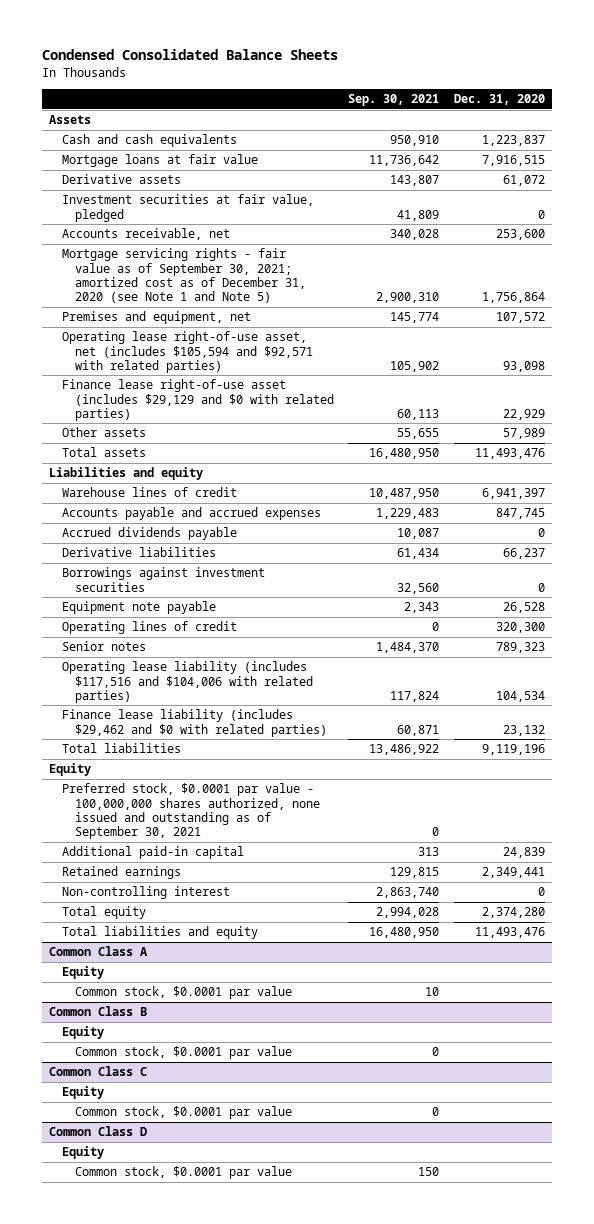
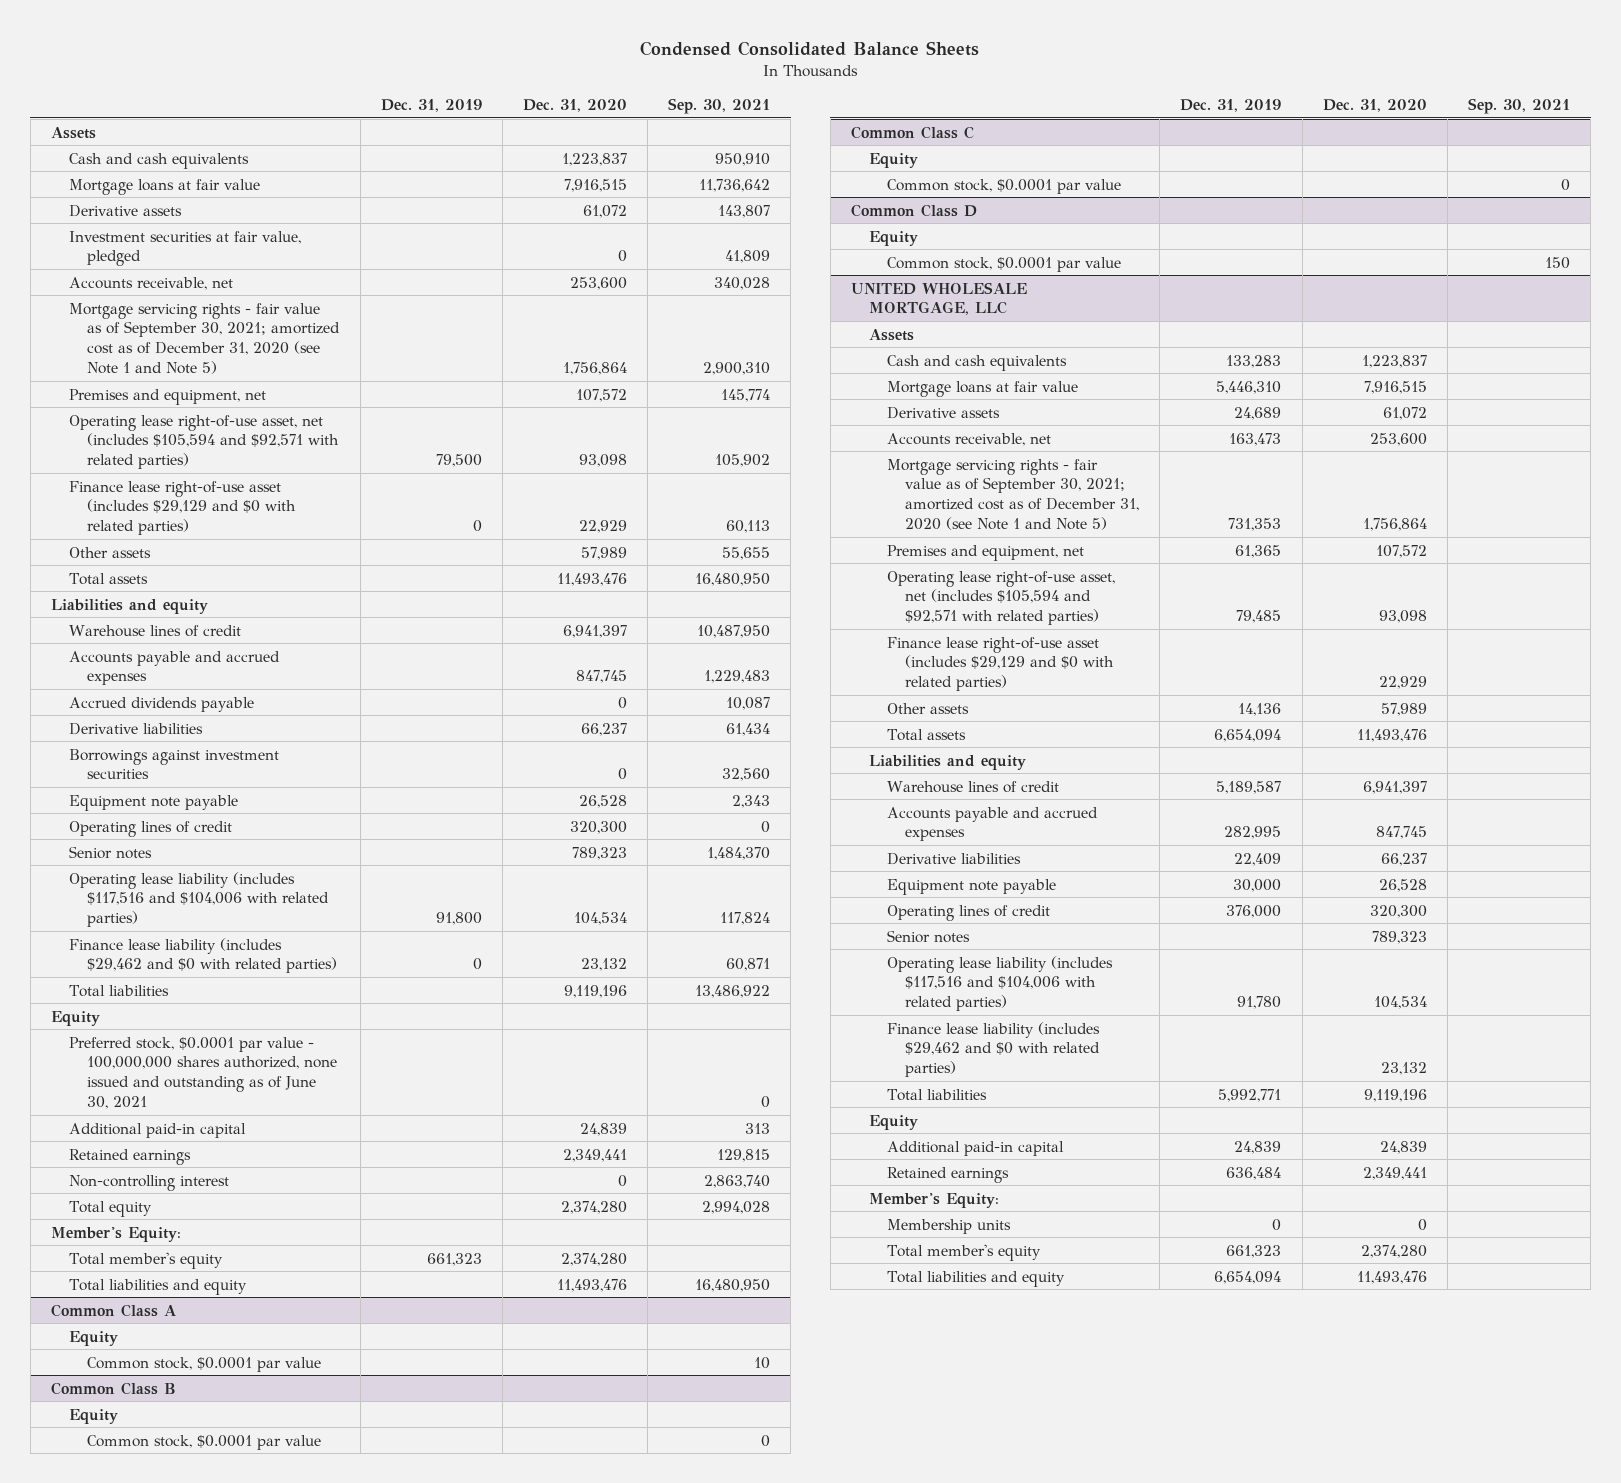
- | Sep. 30, 2021 | Dec. 31, 2020
+ | Dec. 31, 2019 | Dec. 31, 2020 | Sep. 30, 2021
- Preferred stock, $0.0001 par value - 100,000,000 shares authorized, none issued and outstanding as of September 30, 2021 | 0 |
+ Preferred stock, $0.0001 par value - 100,000,000 shares authorized, none issued and outstanding as of June 30, 2021 | | | 0
+ Member's Equity:
+ Total member's equity | 661,323 | 2,374,280 |
+ UNITED WHOLESALE MORTGAGE, LLC
+ Assets
+ Cash and cash equivalents | 133,283 | 1,223,837 |
+ Mortgage loans at fair value | 5,446,310 | 7,916,515 |
+ Derivative assets | 24,689 | 61,072 |
+ Accounts receivable, net | 163,473 | 253,600 |
+ Mortgage servicing rights - fair value as of September 30, 2021; amortized cost as of December 31, 2020 (see Note 1 and Note 5) | 731,353 | 1,756,864 |
+ Premises and equipment, net | 61,365 | 107,572 |
+ Operating lease right-of-use asset, net (includes $105,594 and $92,571 with related parties) | 79,485 | 93,098 |
+ Finance lease right-of-use asset (includes $29,129 and $0 with related parties) | | 22,929 |
+ Other assets | 14,136 | 57,989 |
+ Total assets | 6,654,094 | 11,493,476 |
+ Liabilities and equity
+ Warehouse lines of credit | 5,189,587 | 6,941,397 |
+ Accounts payable and accrued expenses | 282,995 | 847,745 |
+ Derivative liabilities | 22,409 | 66,237 |
+ Equipment note payable | 30,000 | 26,528 |
+ Operating lines of credit | 376,000 | 320,300 |
+ Senior notes | | 789,323 |
+ Operating lease liability (includes $117,516 and $104,006 with related parties) | 91,780 | 104,534 |
+ Finance lease liability (includes $29,462 and $0 with related parties) | | 23,132 |
+ Total liabilities | 5,992,771 | 9,119,196 |
+ Equity
+ Additional paid-in capital | 24,839 | 24,839 |
+ Retained earnings | 636,484 | 2,349,441 |
+ Member's Equity:
+ Membership units | 0 | 0 |
+ Total member's equity | 661,323 | 2,374,280 |
+ Total liabilities and equity | 6,654,094 | 11,493,476 |

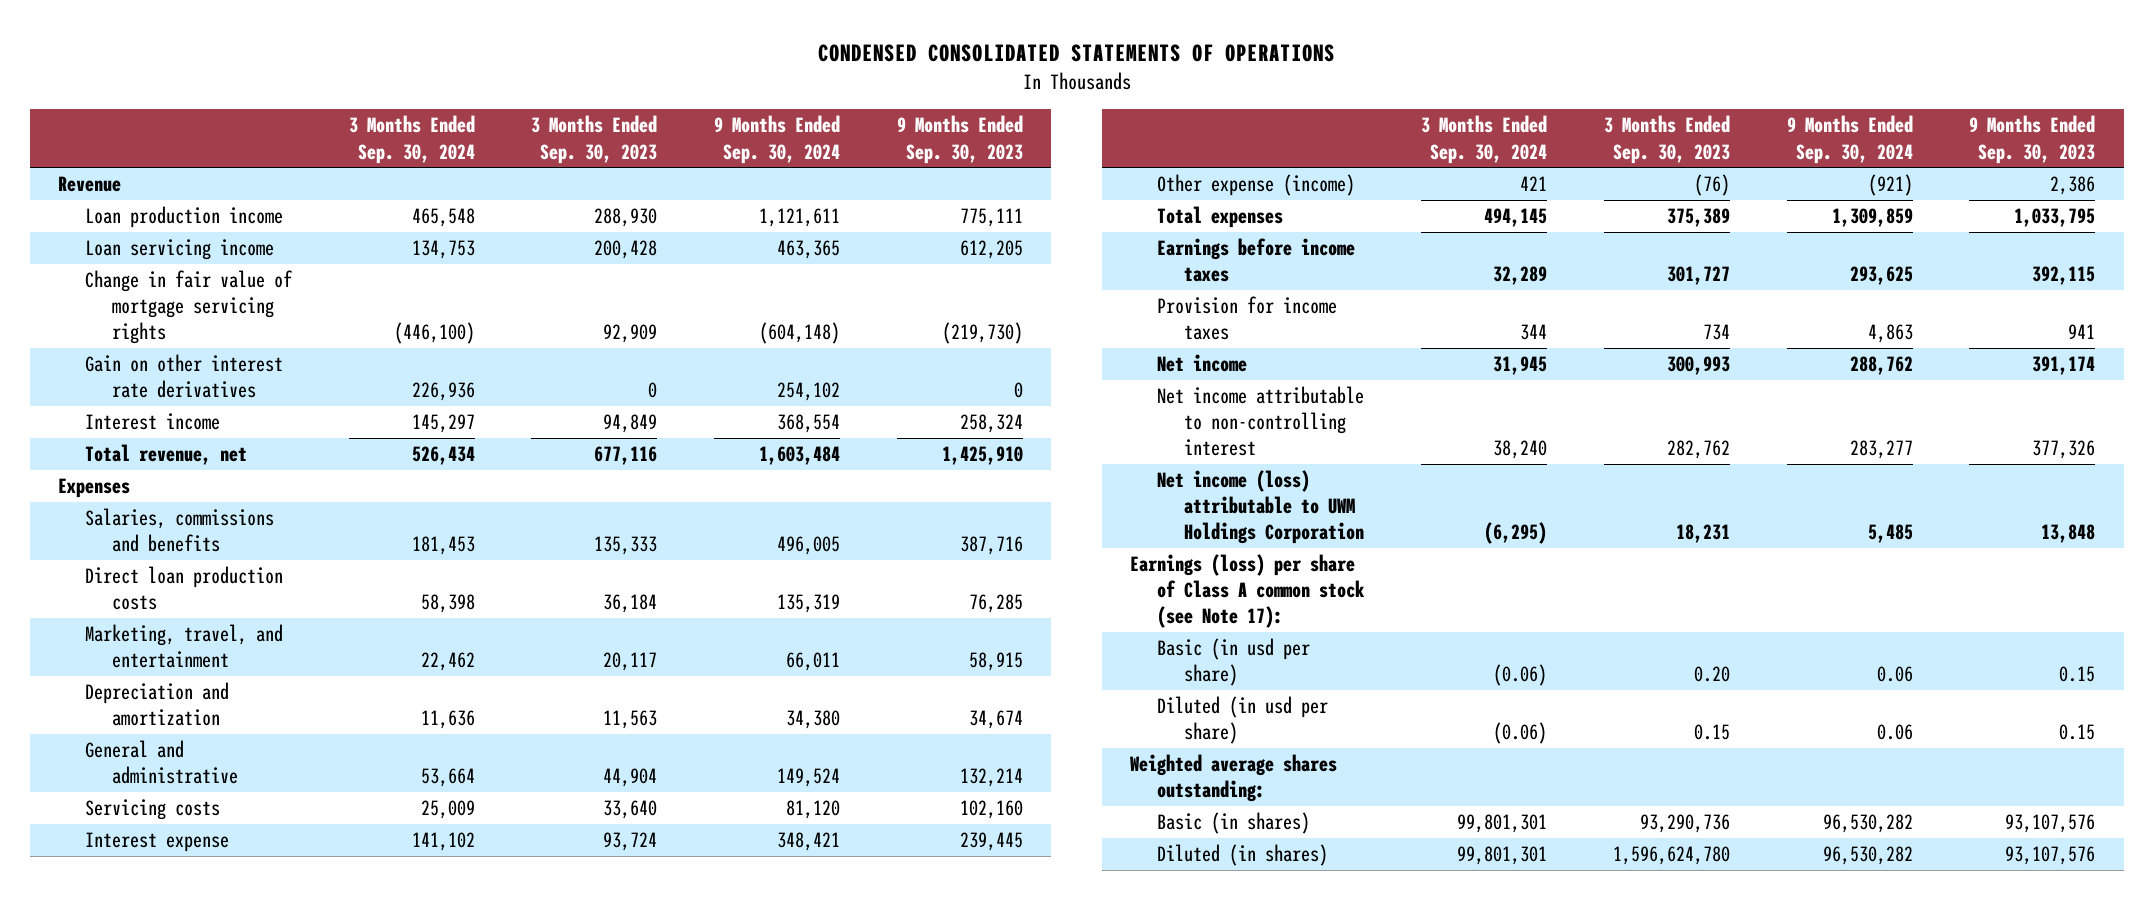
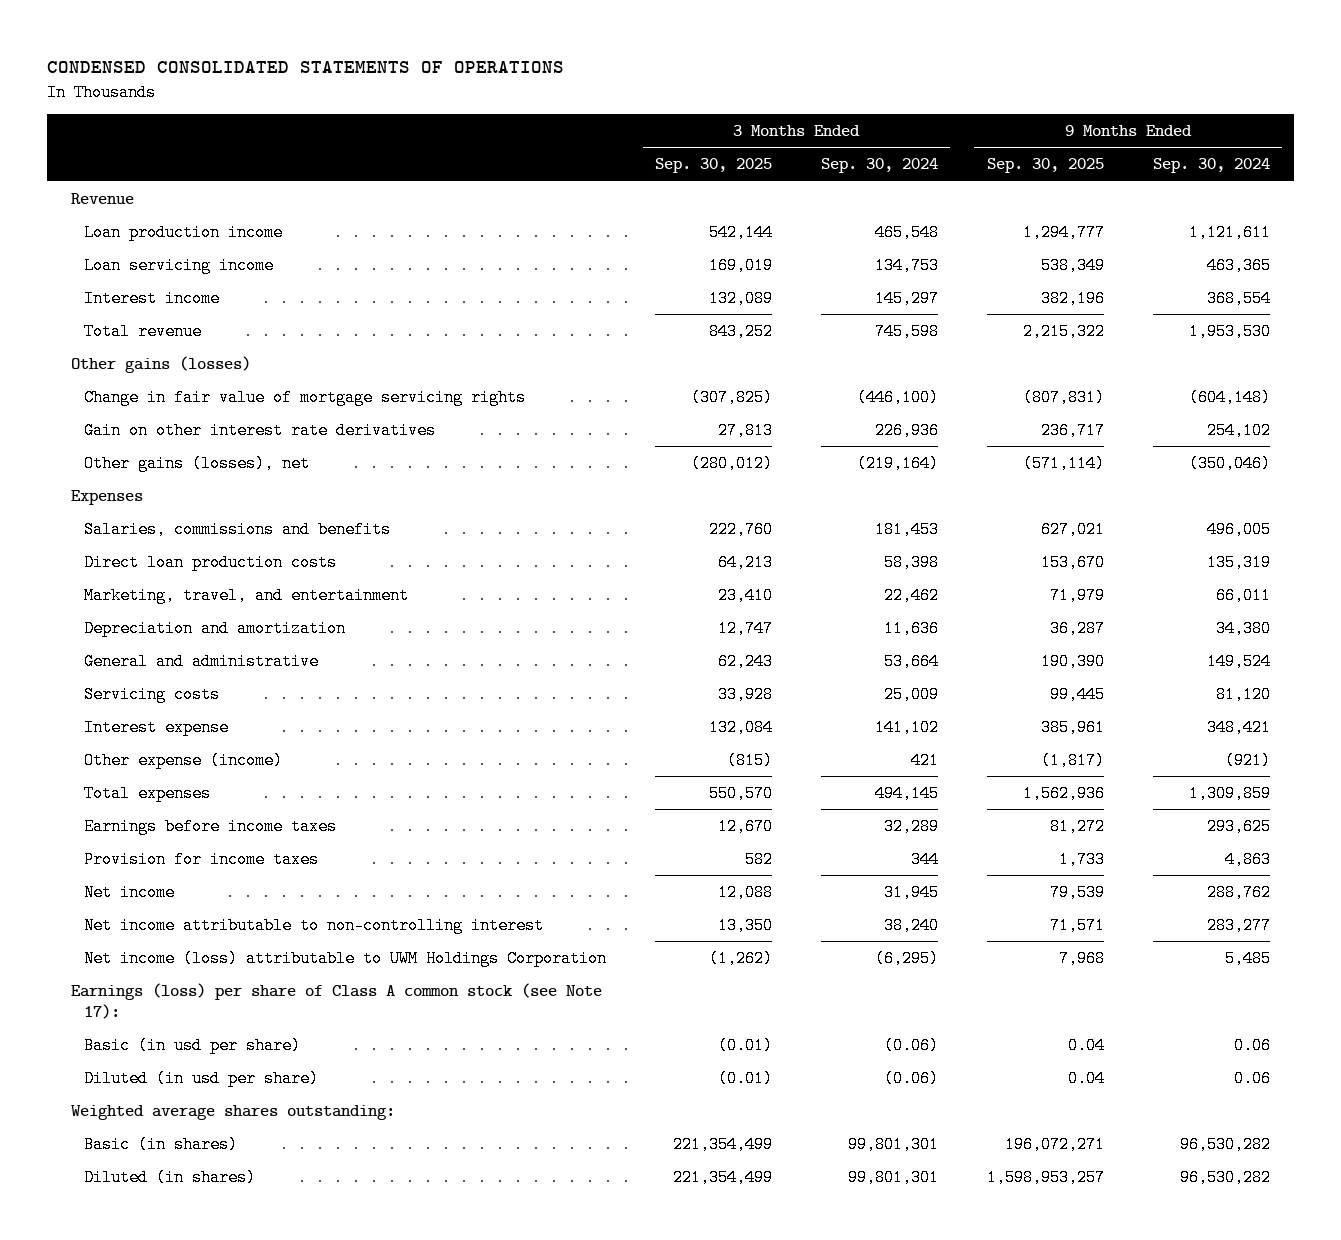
- | 3 Months Ended Sep. 30, 2024 | 3 Months Ended Sep. 30, 2023 | 9 Months Ended Sep. 30, 2024 | 9 Months Ended Sep. 30, 2023
+ | 3 Months Ended Sep. 30, 2025 | 3 Months Ended Sep. 30, 2024 | 9 Months Ended Sep. 30, 2025 | 9 Months Ended Sep. 30, 2024
moved up: Interest income | 132,089 | 145,297 | 382,196 | 368,554
+ Total revenue | 843,252 | 745,598 | 2,215,322 | 1,953,530
+ Other gains (losses)
- Total revenue, net | 526,434 | 677,116 | 1,603,484 | 1,425,910
+ Other gains (losses), net | (280,012) | (219,164) | (571,114) | (350,046)

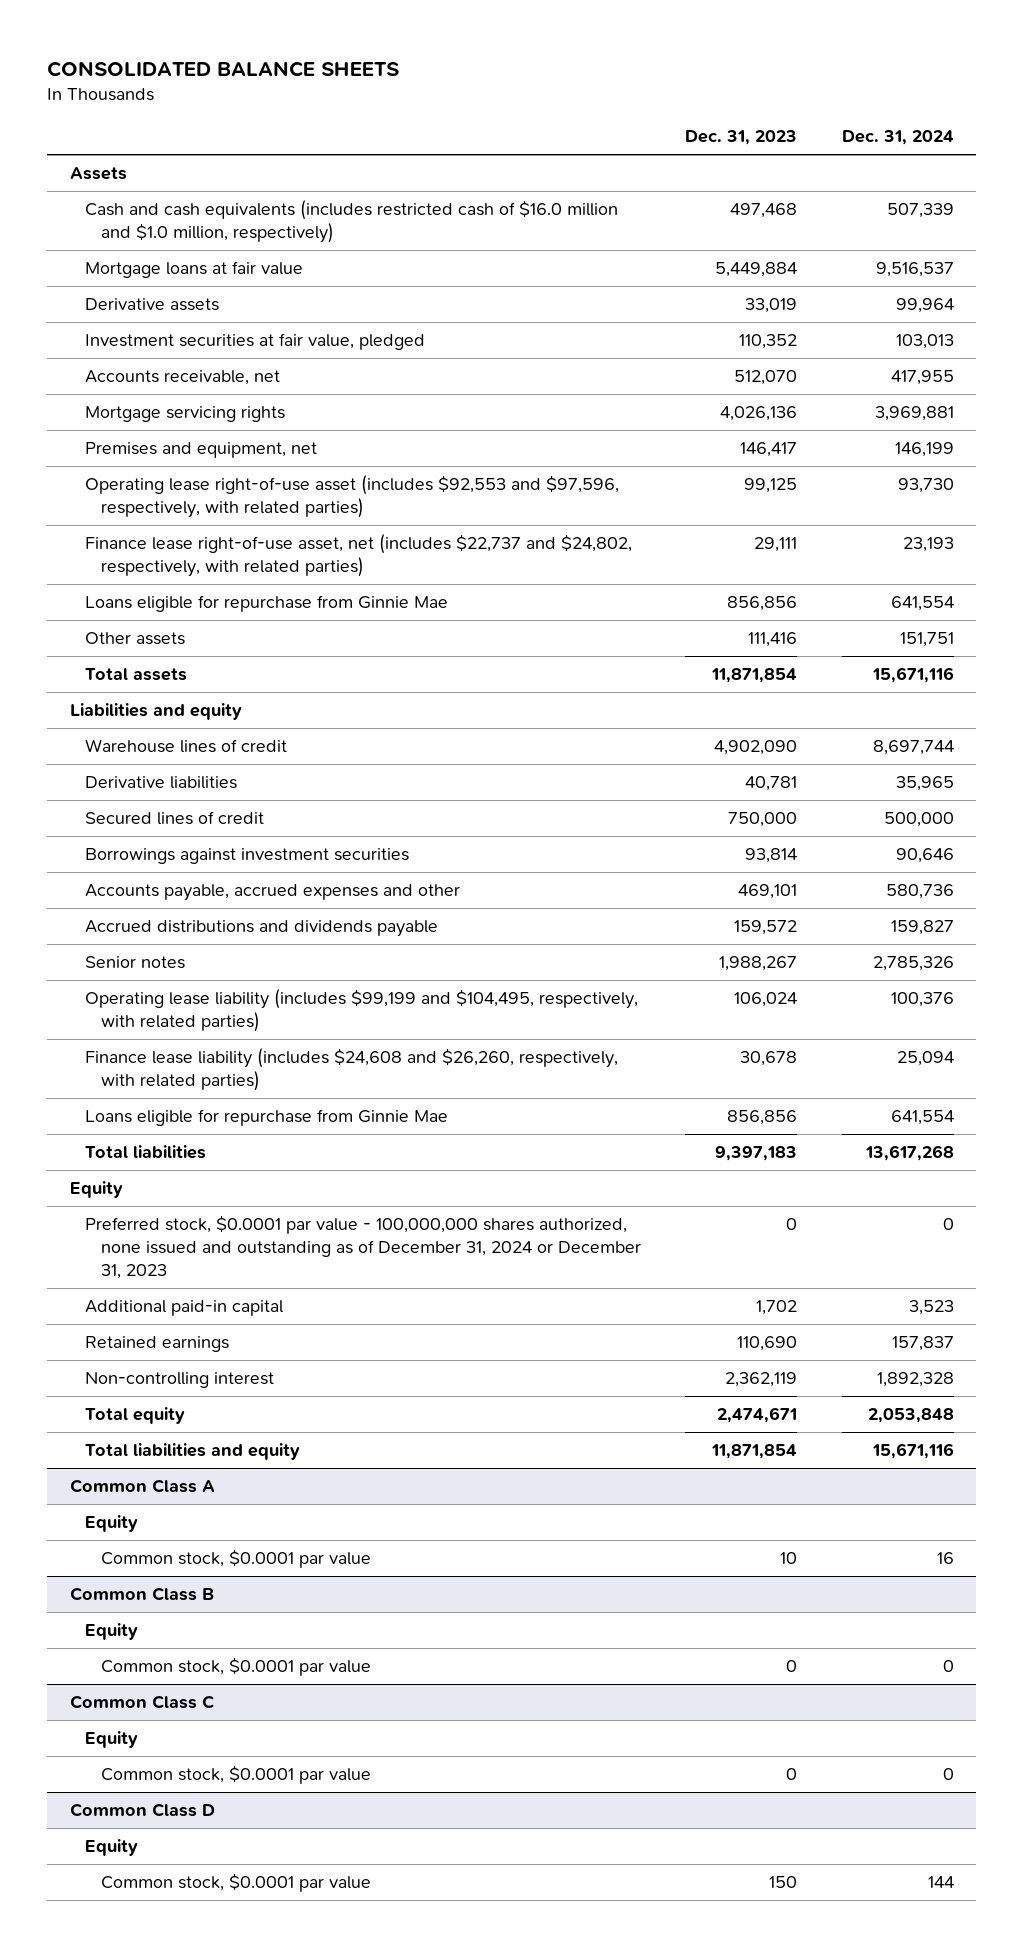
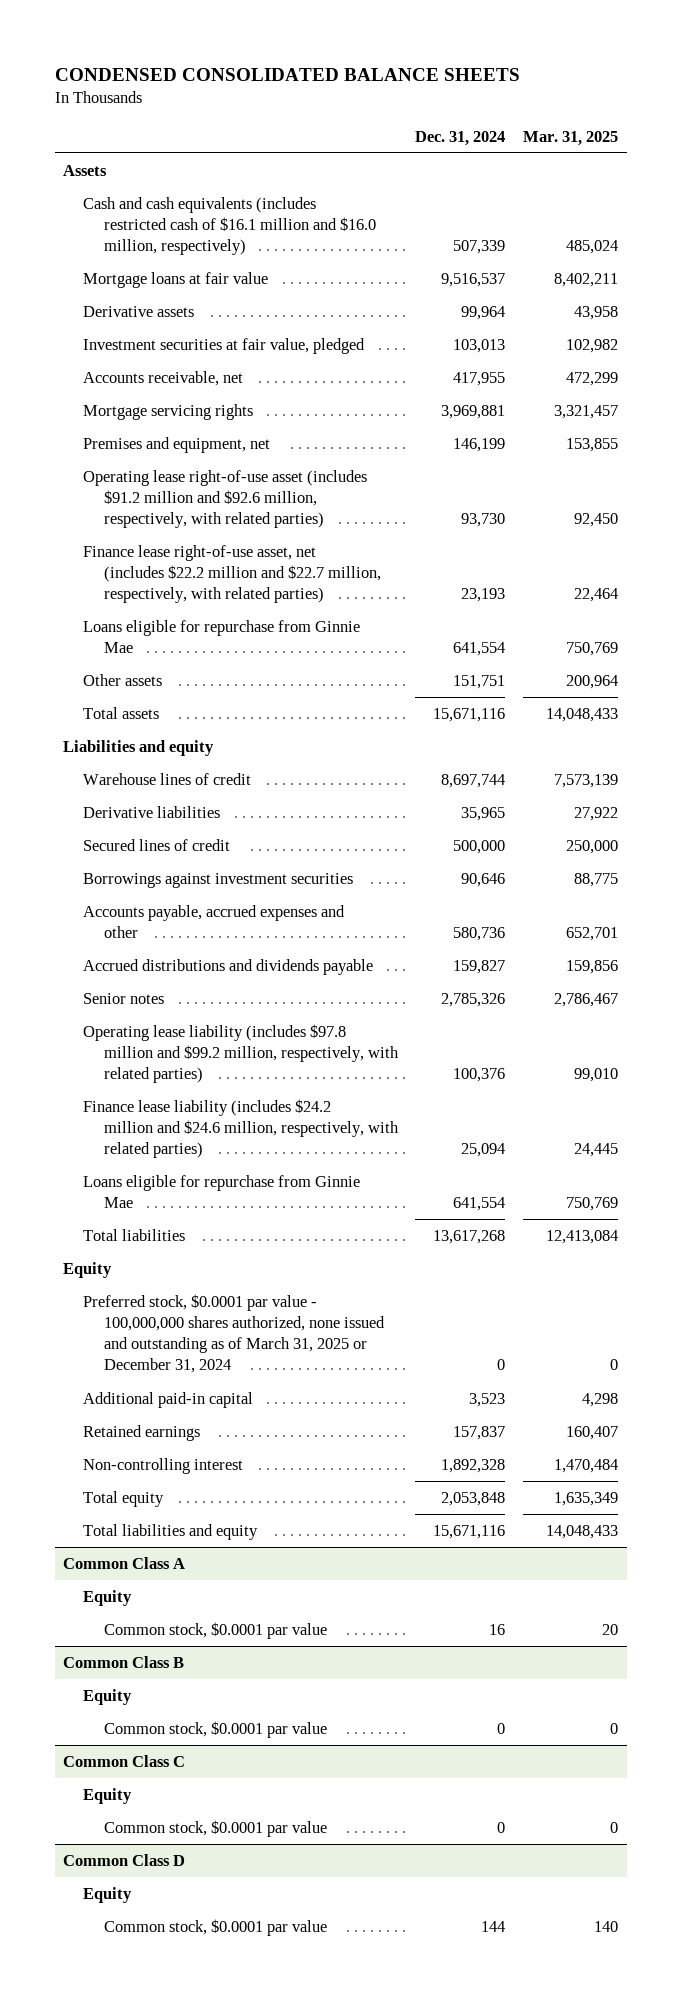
- CONSOLIDATED BALANCE SHEETS
+ CONDENSED CONSOLIDATED BALANCE SHEETS
- | Dec. 31, 2023 | Dec. 31, 2024
+ | Dec. 31, 2024 | Mar. 31, 2025
- Cash and cash equivalents (includes restricted cash of $16.0 million and $1.0 million, respectively) | 497,468 | 507,339
+ Cash and cash equivalents (includes restricted cash of $16.1 million and $16.0 million, respectively) | 507,339 | 485,024
- Operating lease right-of-use asset (includes $92,553 and $97,596, respectively, with related parties) | 99,125 | 93,730
- Finance lease right-of-use asset, net (includes $22,737 and $24,802, respectively, with related parties) | 29,111 | 23,193
+ Operating lease right-of-use asset (includes $91.2 million and $92.6 million, respectively, with related parties) | 93,730 | 92,450
+ Finance lease right-of-use asset, net (includes $22.2 million and $22.7 million, respectively, with related parties) | 23,193 | 22,464
- Operating lease liability (includes $99,199 and $104,495, respectively, with related parties) | 106,024 | 100,376
- Finance lease liability (includes $24,608 and $26,260, respectively, with related parties) | 30,678 | 25,094
+ Operating lease liability (includes $97.8 million and $99.2 million, respectively, with related parties) | 100,376 | 99,010
+ Finance lease liability (includes $24.2 million and $24.6 million, respectively, with related parties) | 25,094 | 24,445
- Preferred stock, $0.0001 par value - 100,000,000 shares authorized, none issued and outstanding as of December 31, 2024 or December 31, 2023 | 0 | 0
+ Preferred stock, $0.0001 par value - 100,000,000 shares authorized, none issued and outstanding as of March 31, 2025 or December 31, 2024 | 0 | 0

